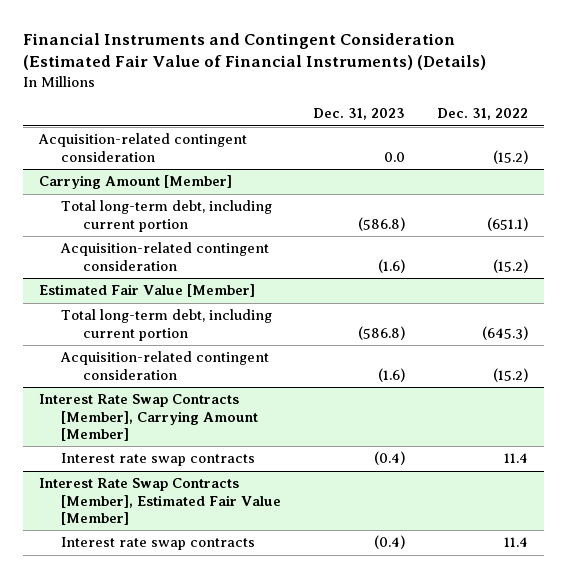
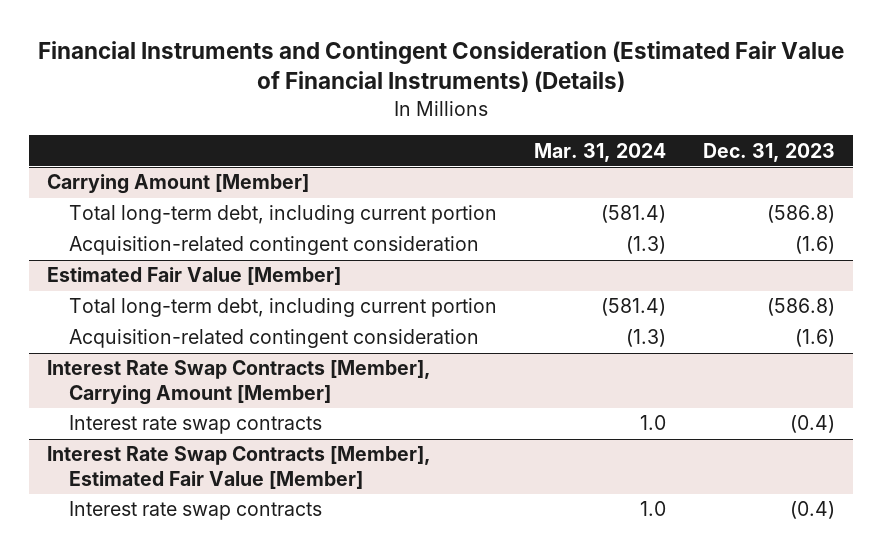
- | Dec. 31, 2023 | Dec. 31, 2022
+ | Mar. 31, 2024 | Dec. 31, 2023
- Acquisition-related contingent consideration | 0.0 | (15.2)

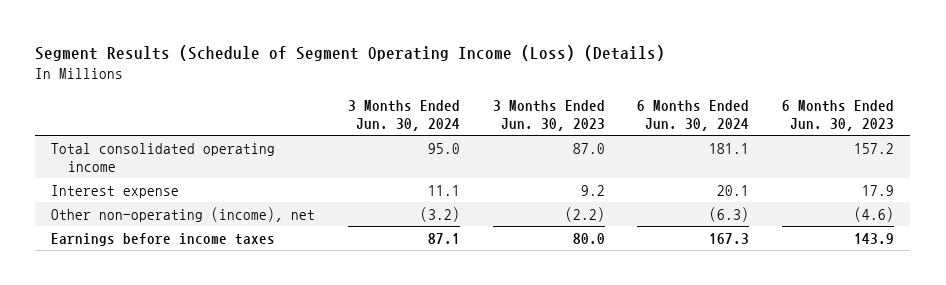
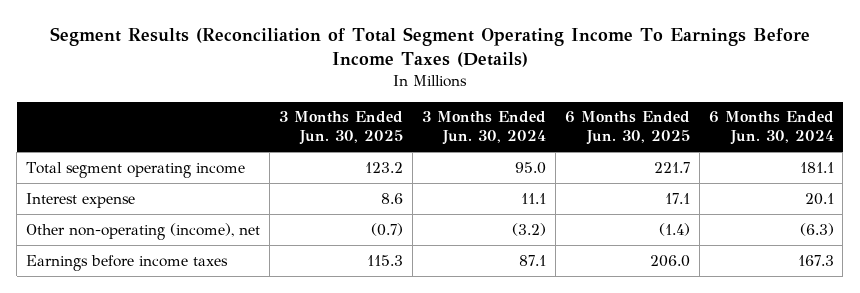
- Segment Results (Schedule of Segment Operating Income (Loss) (Details)
+ Segment Results (Reconciliation of Total Segment Operating Income To Earnings Before Income Taxes (Details)
- | 3 Months Ended Jun. 30, 2024 | 3 Months Ended Jun. 30, 2023 | 6 Months Ended Jun. 30, 2024 | 6 Months Ended Jun. 30, 2023
+ | 3 Months Ended Jun. 30, 2025 | 3 Months Ended Jun. 30, 2024 | 6 Months Ended Jun. 30, 2025 | 6 Months Ended Jun. 30, 2024
- Total consolidated operating income | 95.0 | 87.0 | 181.1 | 157.2
+ Total segment operating income | 123.2 | 95.0 | 221.7 | 181.1

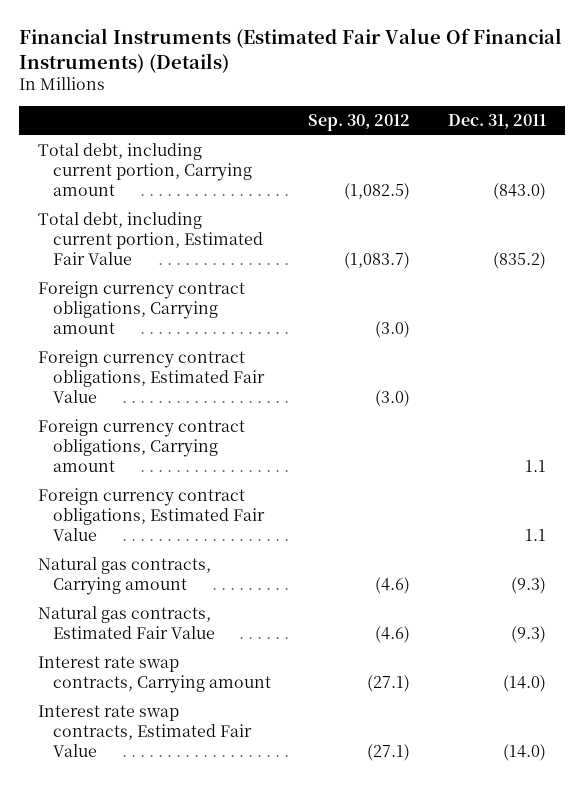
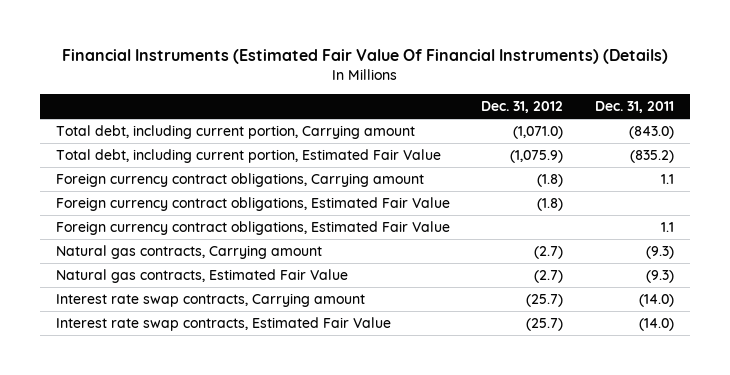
- | Sep. 30, 2012 | Dec. 31, 2011
+ | Dec. 31, 2012 | Dec. 31, 2011
- Foreign currency contract obligations, Carrying amount | (3.0) |
moved down: Foreign currency contract obligations, Estimated Fair Value | (1.8) |

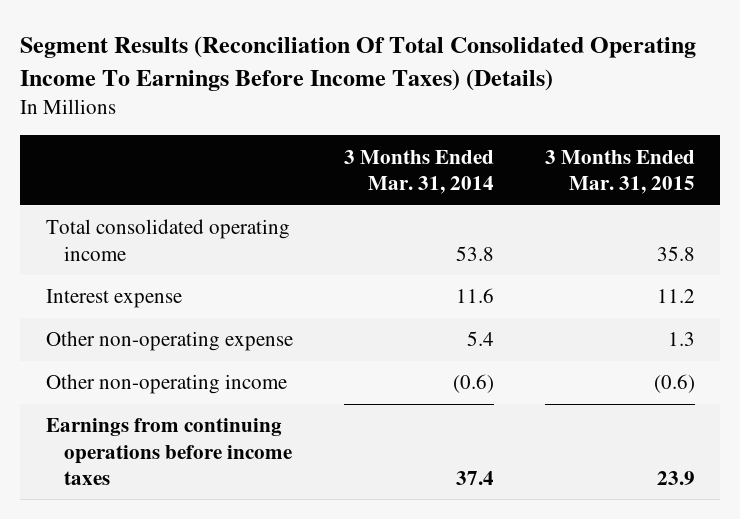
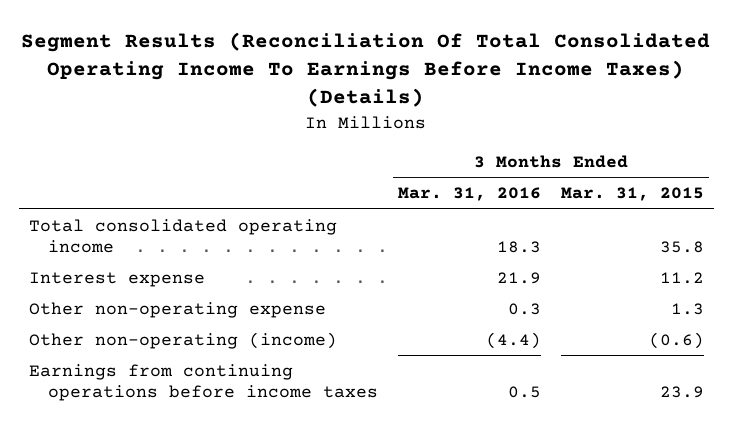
- | 3 Months Ended Mar. 31, 2014 | 3 Months Ended Mar. 31, 2015
+ | 3 Months Ended Mar. 31, 2016 | 3 Months Ended Mar. 31, 2015
- Other non-operating income | (0.6) | (0.6)
+ Other non-operating (income) | (4.4) | (0.6)

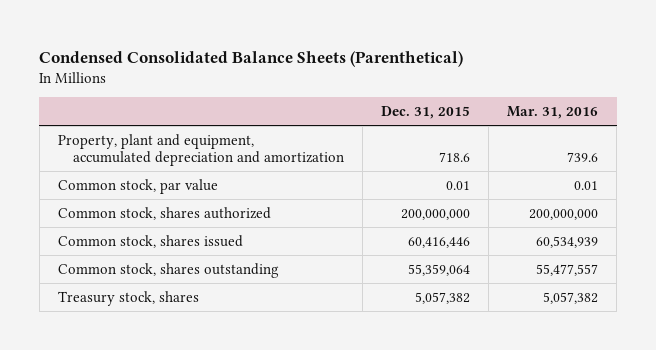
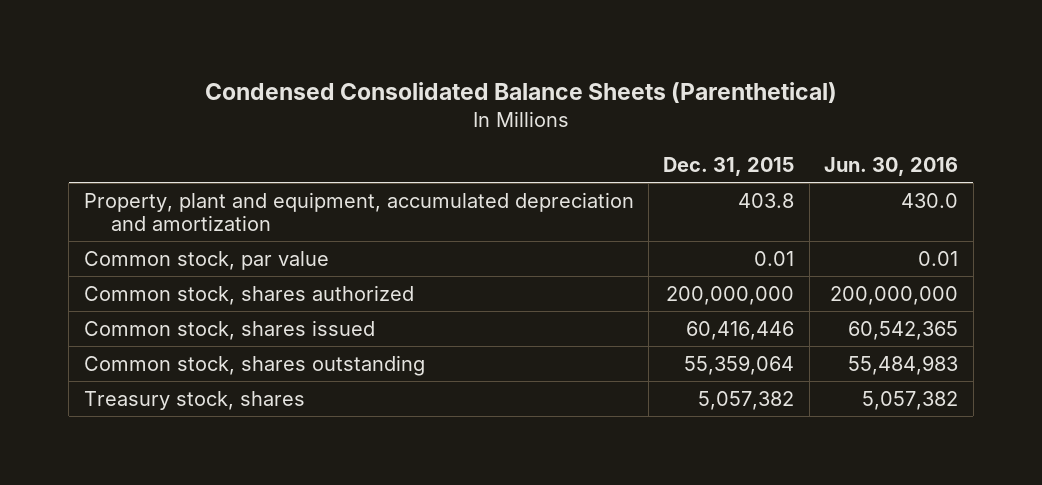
- | Dec. 31, 2015 | Mar. 31, 2016
+ | Dec. 31, 2015 | Jun. 30, 2016
- Property, plant and equipment, accumulated depreciation and amortization | 718.6 | 739.6
+ Property, plant and equipment, accumulated depreciation and amortization | 403.8 | 430.0

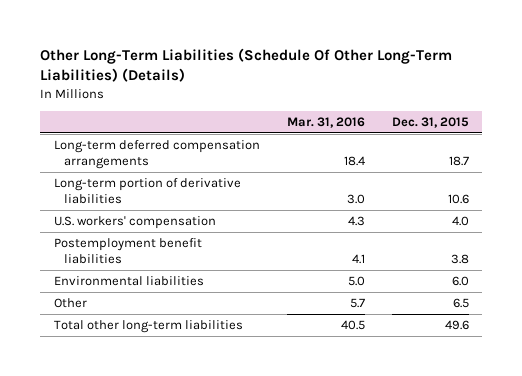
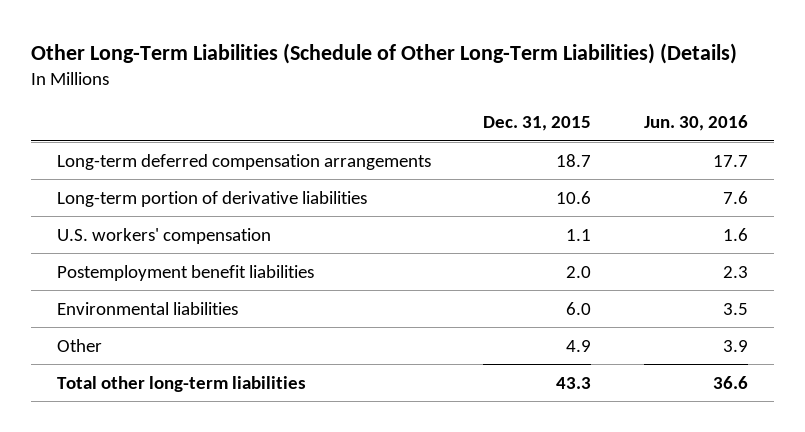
- Other Long-Term Liabilities (Schedule Of Other Long-Term Liabilities) (Details)
+ Other Long-Term Liabilities (Schedule of Other Long-Term Liabilities) (Details)
- | Mar. 31, 2016 | Dec. 31, 2015
+ | Dec. 31, 2015 | Jun. 30, 2016
- U.S. workers' compensation | 4.3 | 4.0
- Postemployment benefit liabilities | 4.1 | 3.8
+ U.S. workers' compensation | 1.1 | 1.6
+ Postemployment benefit liabilities | 2.0 | 2.3
- Other | 5.7 | 6.5
- Total other long-term liabilities | 40.5 | 49.6
+ Other | 4.9 | 3.9
+ Total other long-term liabilities | 43.3 | 36.6

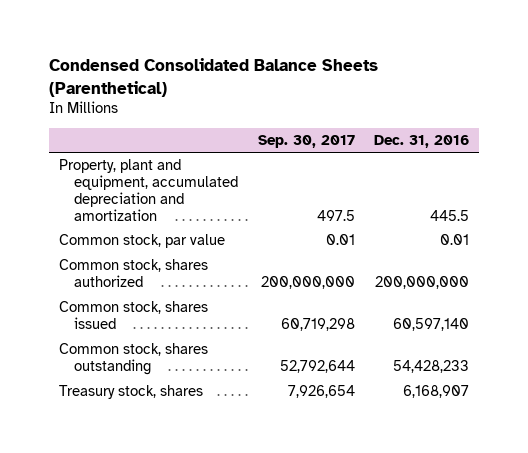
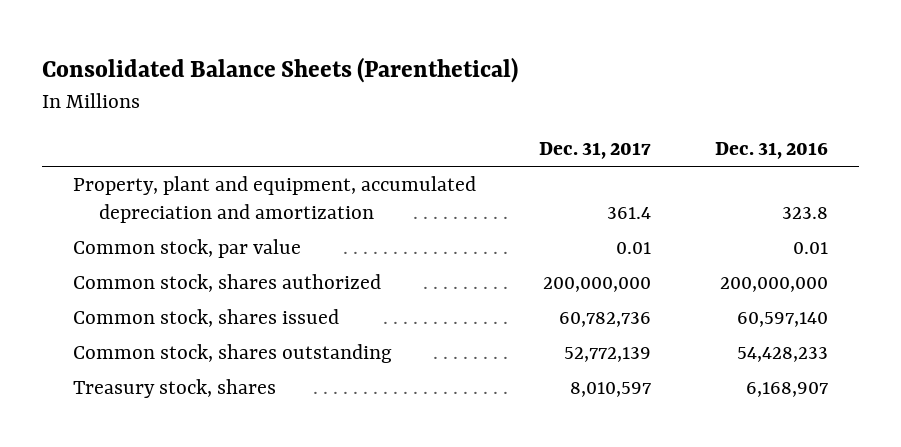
- Condensed Consolidated Balance Sheets (Parenthetical)
+ Consolidated Balance Sheets (Parenthetical)
- | Sep. 30, 2017 | Dec. 31, 2016
+ | Dec. 31, 2017 | Dec. 31, 2016
- Property, plant and equipment, accumulated depreciation and amortization | 497.5 | 445.5
+ Property, plant and equipment, accumulated depreciation and amortization | 361.4 | 323.8

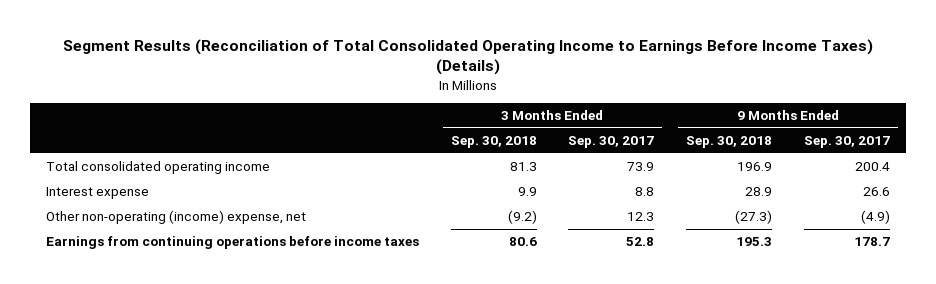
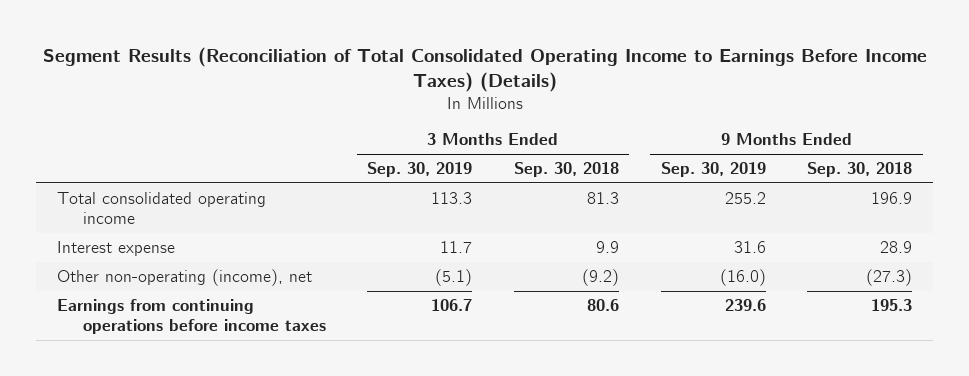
- | 3 Months Ended Sep. 30, 2018 | 3 Months Ended Sep. 30, 2017 | 9 Months Ended Sep. 30, 2018 | 9 Months Ended Sep. 30, 2017
+ | 3 Months Ended Sep. 30, 2019 | 3 Months Ended Sep. 30, 2018 | 9 Months Ended Sep. 30, 2019 | 9 Months Ended Sep. 30, 2018
- Other non-operating (income) expense, net | (9.2) | 12.3 | (27.3) | (4.9)
+ Other non-operating (income), net | (5.1) | (9.2) | (16.0) | (27.3)

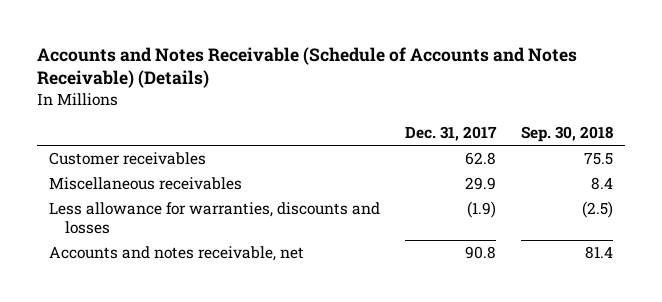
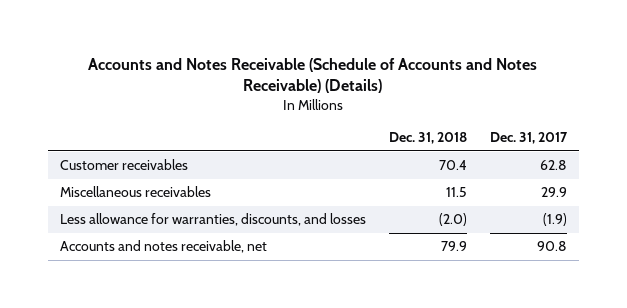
- | Dec. 31, 2017 | Sep. 30, 2018
+ | Dec. 31, 2018 | Dec. 31, 2017
- Less allowance for warranties, discounts and losses | (1.9) | (2.5)
+ Less allowance for warranties, discounts, and losses | (2.0) | (1.9)

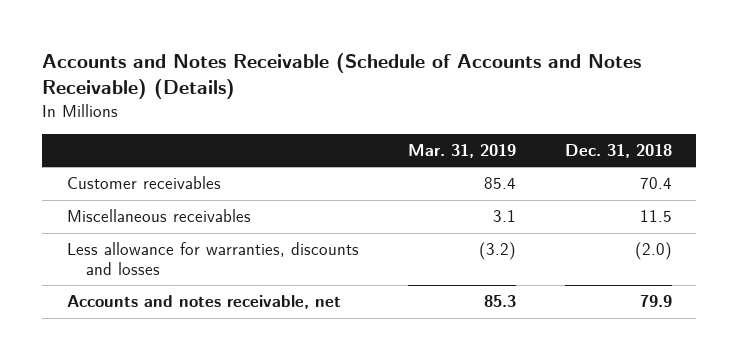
- | Dec. 31, 2018 | Dec. 31, 2017
+ | Mar. 31, 2019 | Dec. 31, 2018
- Less allowance for warranties, discounts, and losses | (2.0) | (1.9)
+ Less allowance for warranties, discounts and losses | (3.2) | (2.0)

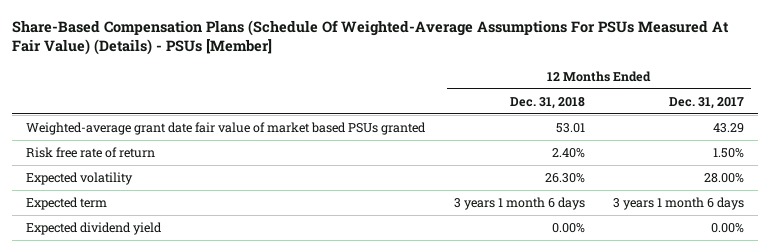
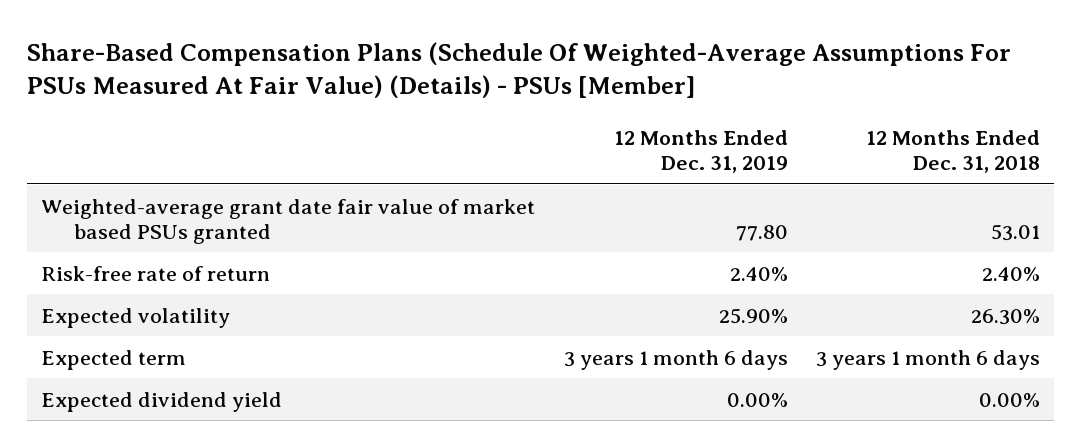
- | 12 Months Ended Dec. 31, 2018 | 12 Months Ended Dec. 31, 2017
+ | 12 Months Ended Dec. 31, 2019 | 12 Months Ended Dec. 31, 2018
- Risk free rate of return | 2.40% | 1.50%
+ Risk-free rate of return | 2.40% | 2.40%

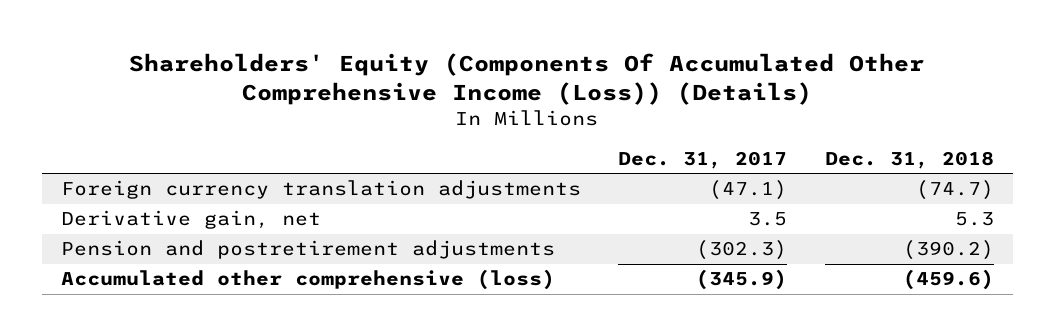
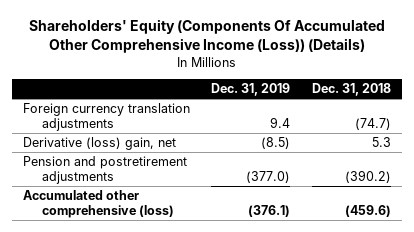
- | Dec. 31, 2017 | Dec. 31, 2018
+ | Dec. 31, 2019 | Dec. 31, 2018
- Derivative gain, net | 3.5 | 5.3
+ Derivative (loss) gain, net | (8.5) | 5.3

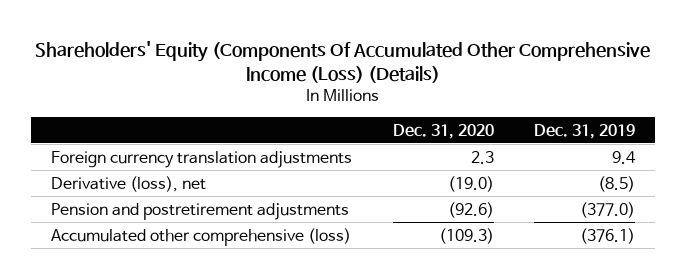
- Shareholders' Equity (Components Of Accumulated Other Comprehensive Income (Loss)) (Details)
+ Shareholders' Equity (Components Of Accumulated Other Comprehensive Income (Loss) (Details)
- | Dec. 31, 2019 | Dec. 31, 2018
+ | Dec. 31, 2020 | Dec. 31, 2019
- Derivative (loss) gain, net | (8.5) | 5.3
+ Derivative (loss), net | (19.0) | (8.5)

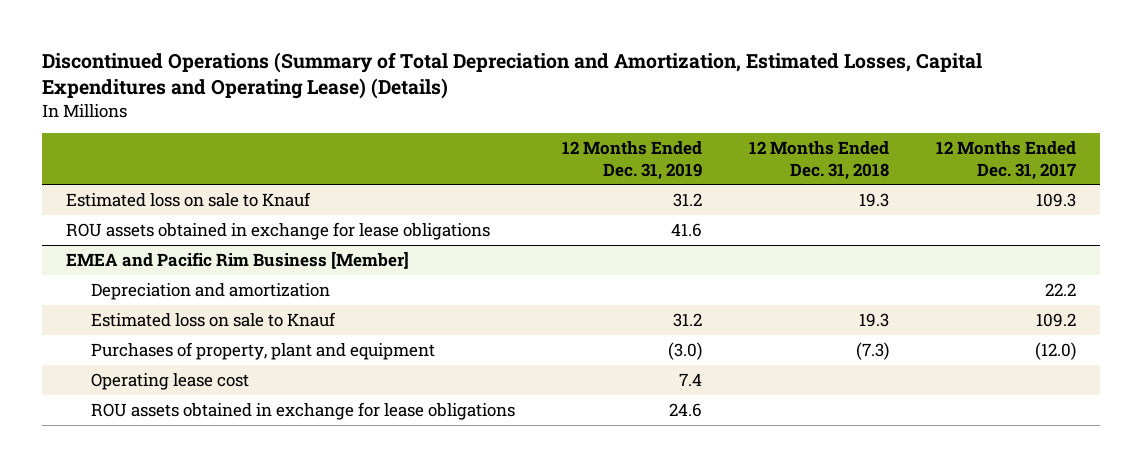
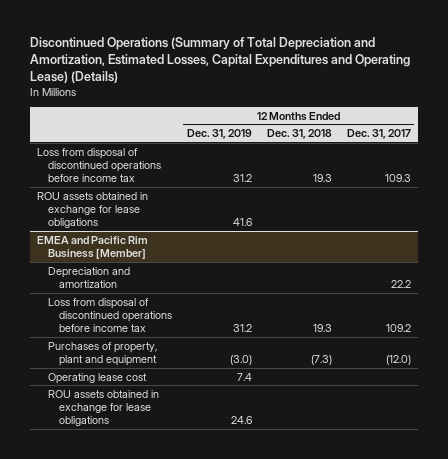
- Estimated loss on sale to Knauf | 31.2 | 19.3 | 109.3
+ Loss from disposal of discontinued operations before income tax | 31.2 | 19.3 | 109.3
@ EMEA and Pacific Rim Business [Member]
- Estimated loss on sale to Knauf | 31.2 | 19.3 | 109.2
+ Loss from disposal of discontinued operations before income tax | 31.2 | 19.3 | 109.2

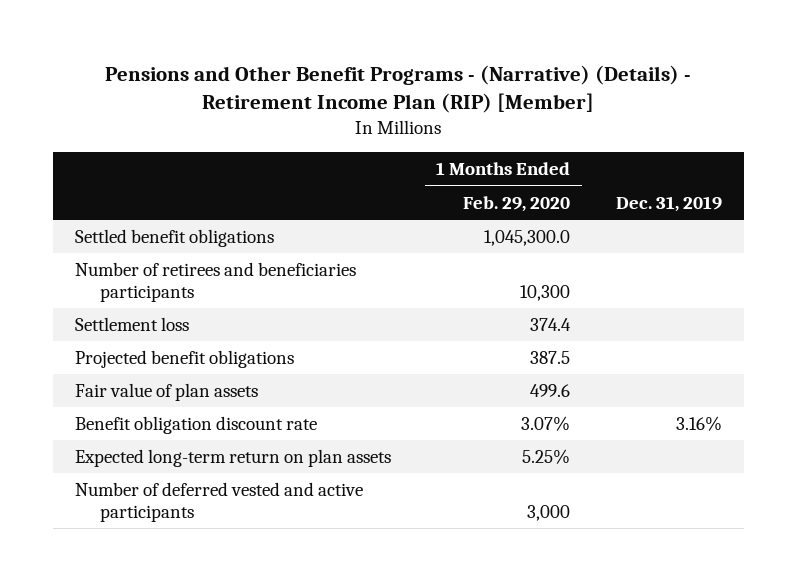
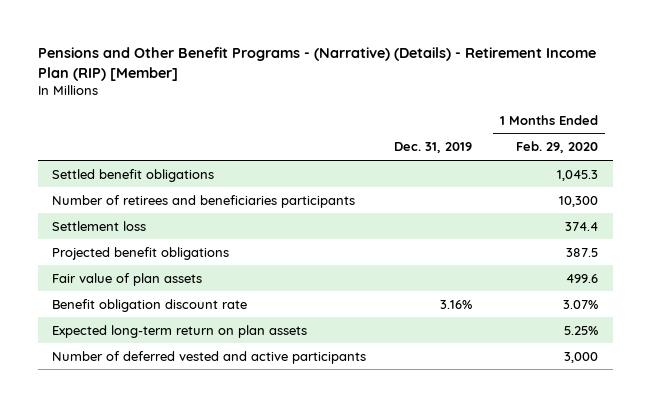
- | 1 Months Ended Feb. 29, 2020 | Dec. 31, 2019
+ | Dec. 31, 2019 | 1 Months Ended Feb. 29, 2020
- Settled benefit obligations | 1,045,300.0 |
+ Settled benefit obligations | | 1,045.3

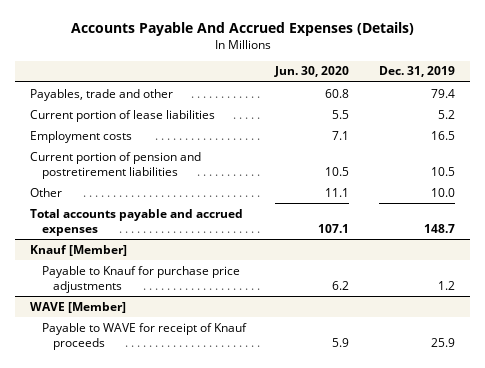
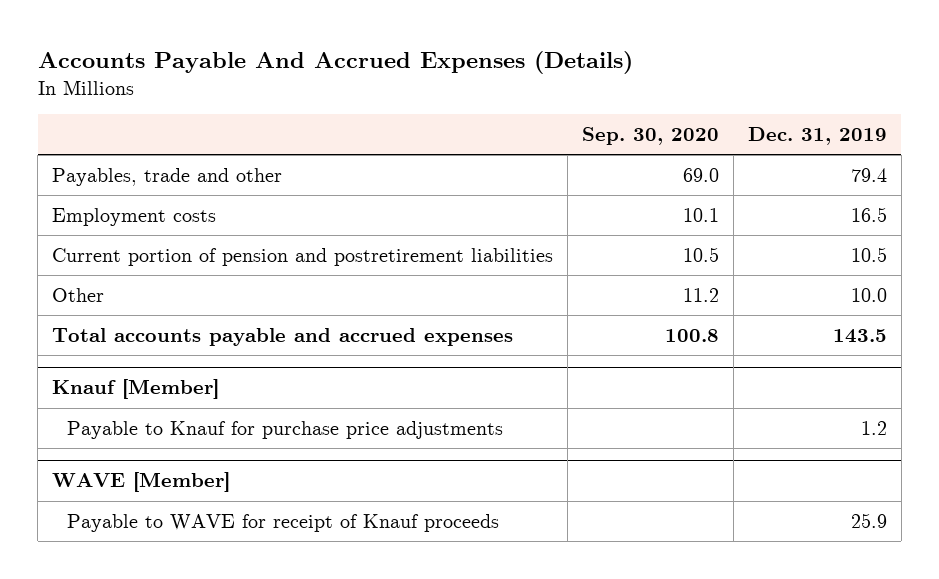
- | Jun. 30, 2020 | Dec. 31, 2019
+ | Sep. 30, 2020 | Dec. 31, 2019
- Current portion of lease liabilities | 5.5 | 5.2
- Total accounts payable and accrued expenses | 107.1 | 148.7
+ Total accounts payable and accrued expenses | 100.8 | 143.5

